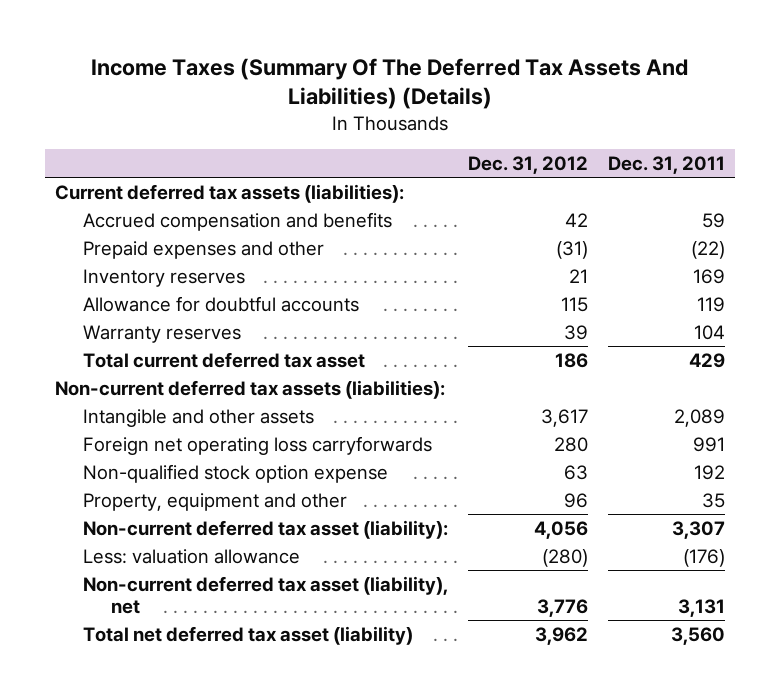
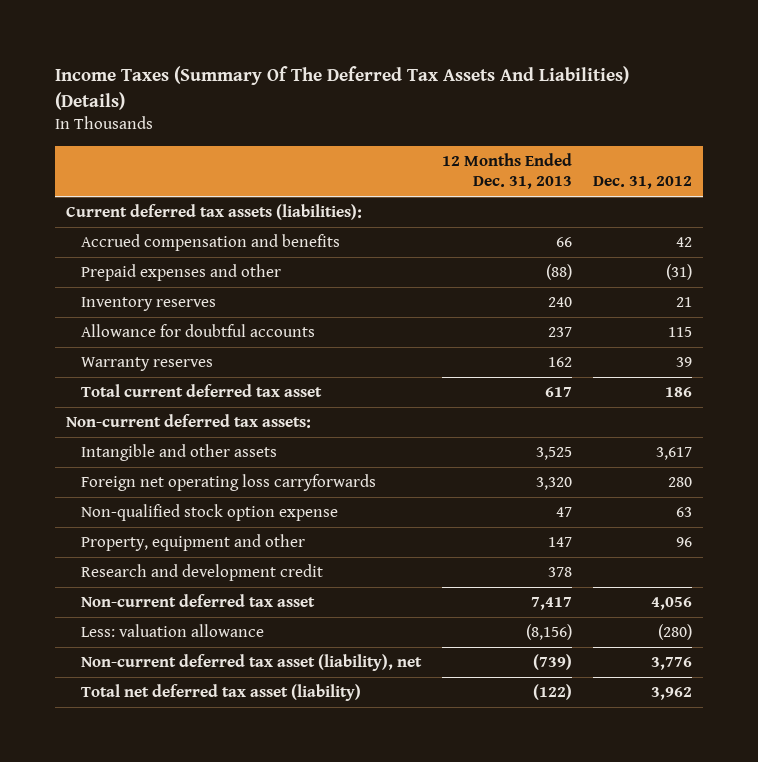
- | Dec. 31, 2012 | Dec. 31, 2011
+ | 12 Months Ended Dec. 31, 2013 | Dec. 31, 2012
- Non-current deferred tax assets (liabilities):
+ Non-current deferred tax assets:
- Non-current deferred tax asset (liability): | 4,056 | 3,307
+ Research and development credit | 378 |
+ Non-current deferred tax asset | 7,417 | 4,056

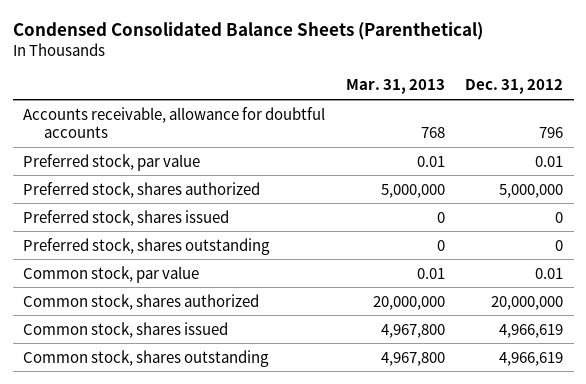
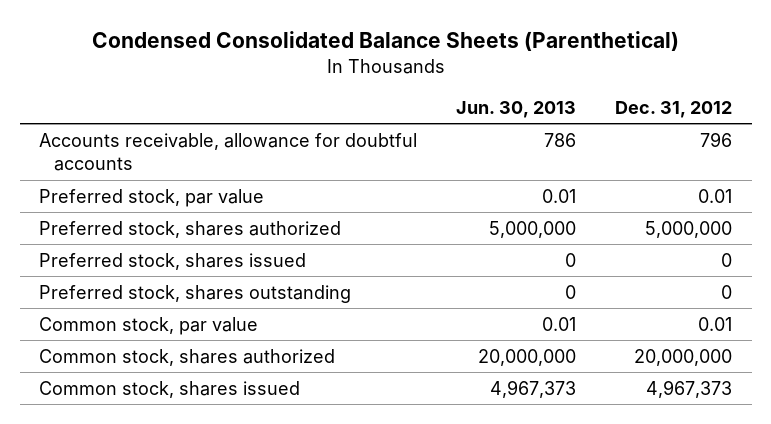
- | Mar. 31, 2013 | Dec. 31, 2012
+ | Jun. 30, 2013 | Dec. 31, 2012
- Common stock, shares issued | 4,967,800 | 4,966,619
- Common stock, shares outstanding | 4,967,800 | 4,966,619
+ Common stock, shares issued | 4,967,373 | 4,967,373

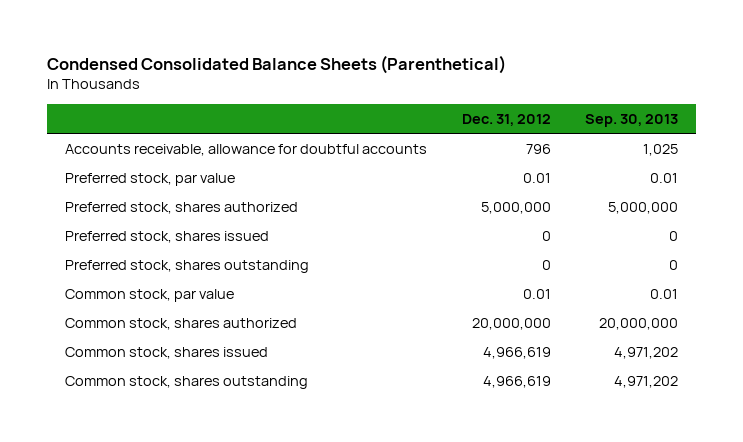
- | Jun. 30, 2013 | Dec. 31, 2012
+ | Dec. 31, 2012 | Sep. 30, 2013
- Common stock, shares issued | 4,967,373 | 4,967,373
+ Common stock, shares issued | 4,966,619 | 4,971,202
+ Common stock, shares outstanding | 4,966,619 | 4,971,202

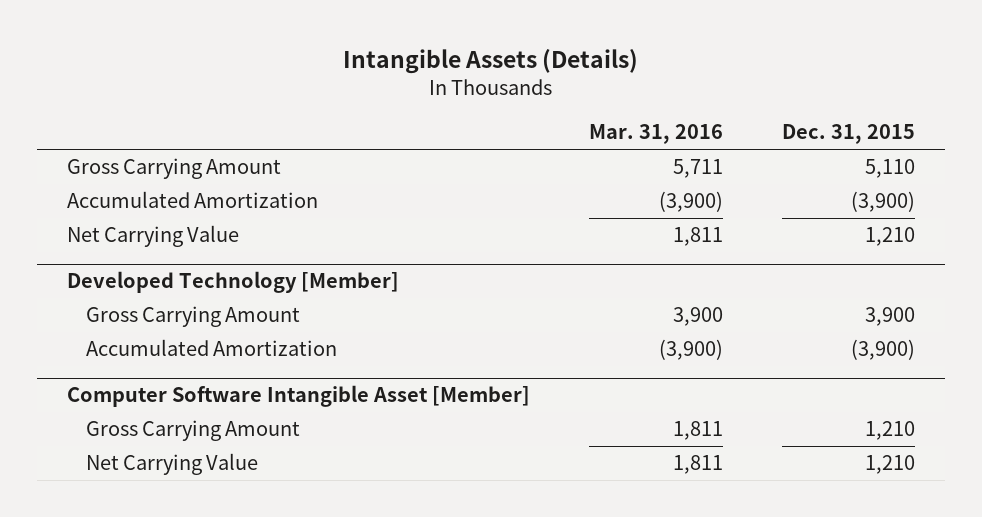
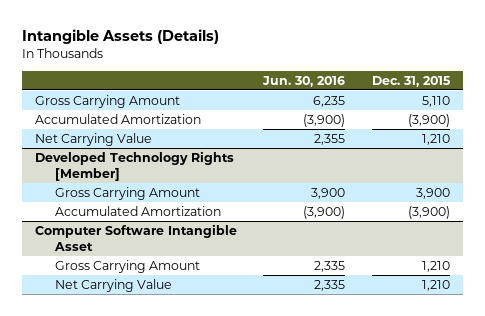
- | Mar. 31, 2016 | Dec. 31, 2015
+ | Jun. 30, 2016 | Dec. 31, 2015
- Developed Technology [Member]
+ Developed Technology Rights [Member]
- Computer Software Intangible Asset [Member]
+ Computer Software Intangible Asset

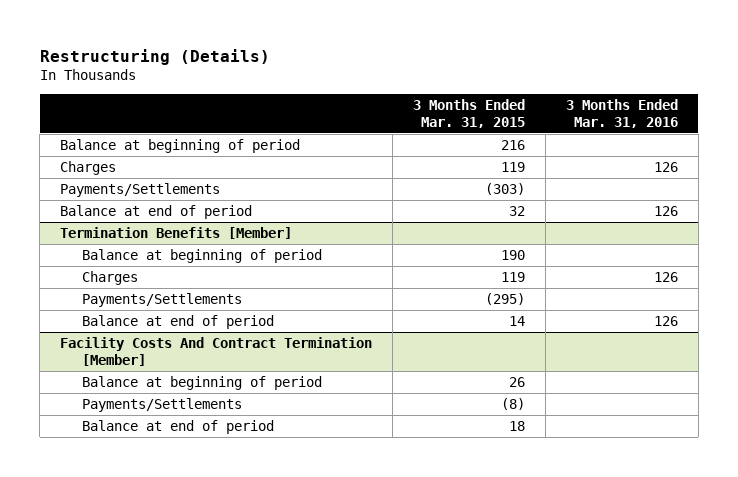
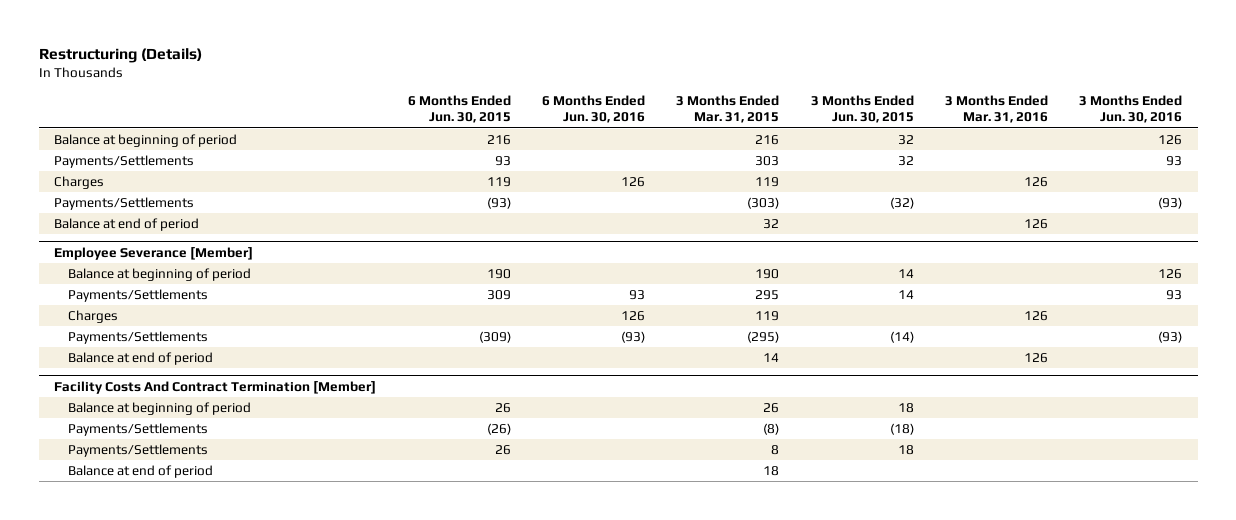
- | 3 Months Ended Mar. 31, 2015 | 3 Months Ended Mar. 31, 2016
+ | 6 Months Ended Jun. 30, 2015 | 6 Months Ended Jun. 30, 2016 | 3 Months Ended Mar. 31, 2015 | 3 Months Ended Jun. 30, 2015 | 3 Months Ended Mar. 31, 2016 | 3 Months Ended Jun. 30, 2016
+ Payments/Settlements | 93 | | 303 | 32 | | 93
- Termination Benefits [Member]
+ Employee Severance [Member]
+ Payments/Settlements | 309 | 93 | 295 | 14 | | 93
@ Facility Costs And Contract Termination [Member]
+ Payments/Settlements | 26 | | 8 | 18 | |

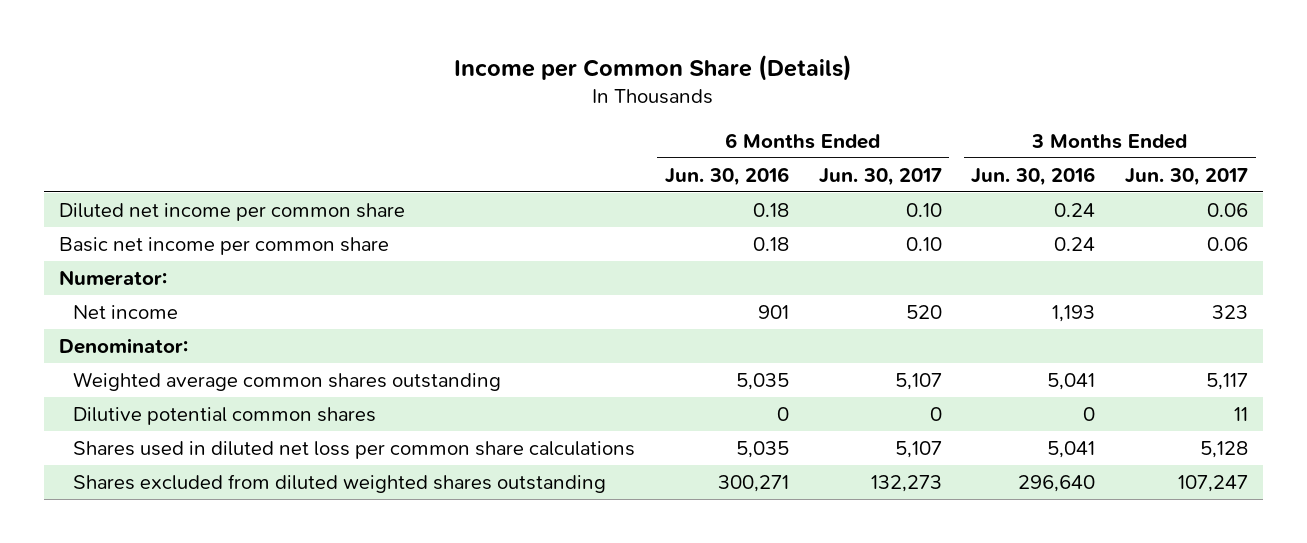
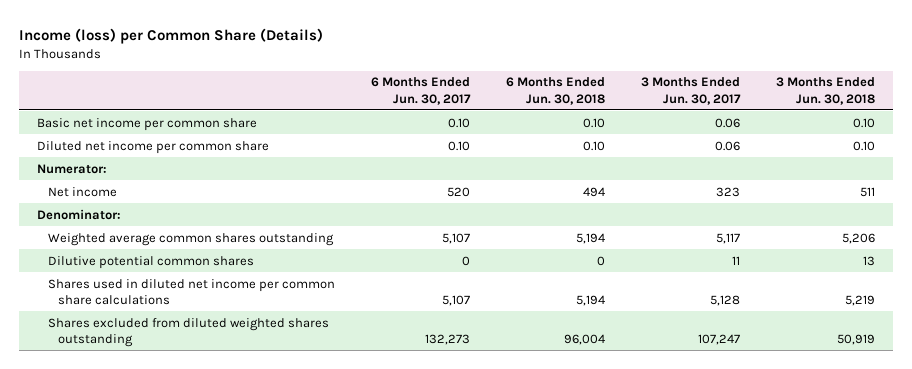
- Income per Common Share (Details)
+ Income (loss) per Common Share (Details)
- | 6 Months Ended Jun. 30, 2016 | 6 Months Ended Jun. 30, 2017 | 3 Months Ended Jun. 30, 2016 | 3 Months Ended Jun. 30, 2017
+ | 6 Months Ended Jun. 30, 2017 | 6 Months Ended Jun. 30, 2018 | 3 Months Ended Jun. 30, 2017 | 3 Months Ended Jun. 30, 2018
moved down: Diluted net income per common share | 0.10 | 0.10 | 0.06 | 0.10
- Shares used in diluted net loss per common share calculations | 5,035 | 5,107 | 5,041 | 5,128
+ Shares used in diluted net income per common share calculations | 5,107 | 5,194 | 5,128 | 5,219

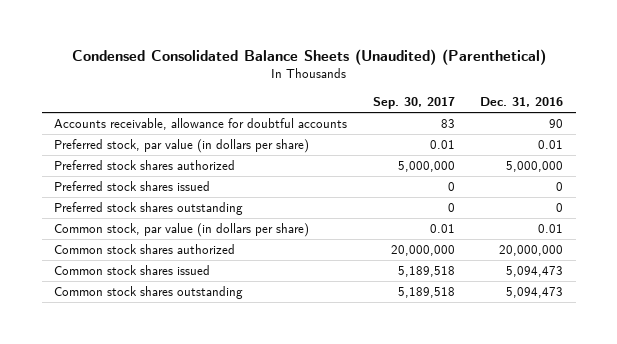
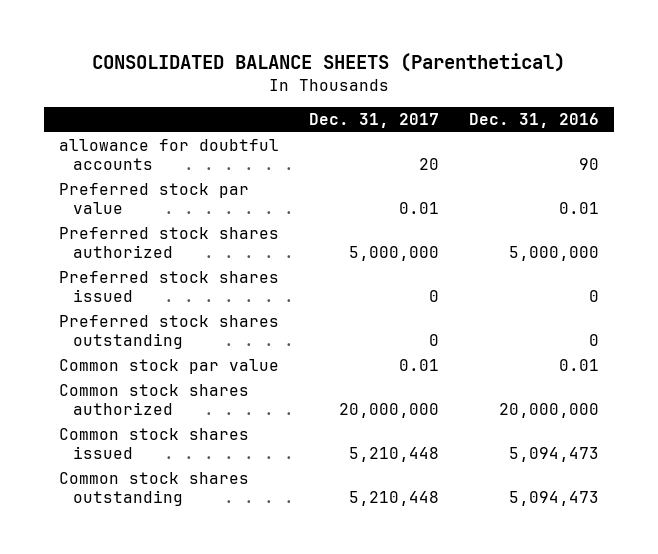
- Condensed Consolidated Balance Sheets (Unaudited) (Parenthetical)
+ CONSOLIDATED BALANCE SHEETS (Parenthetical)
- | Sep. 30, 2017 | Dec. 31, 2016
+ | Dec. 31, 2017 | Dec. 31, 2016
- Accounts receivable, allowance for doubtful accounts | 83 | 90
- Preferred stock, par value (in dollars per share) | 0.01 | 0.01
+ allowance for doubtful accounts | 20 | 90
+ Preferred stock par value | 0.01 | 0.01
- Common stock, par value (in dollars per share) | 0.01 | 0.01
+ Common stock par value | 0.01 | 0.01

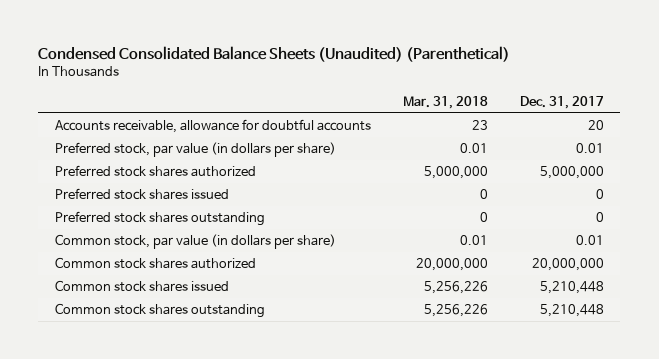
- CONSOLIDATED BALANCE SHEETS (Parenthetical)
+ Condensed Consolidated Balance Sheets (Unaudited) (Parenthetical)
- | Dec. 31, 2017 | Dec. 31, 2016
+ | Mar. 31, 2018 | Dec. 31, 2017
- allowance for doubtful accounts | 20 | 90
- Preferred stock par value | 0.01 | 0.01
+ Accounts receivable, allowance for doubtful accounts | 23 | 20
+ Preferred stock, par value (in dollars per share) | 0.01 | 0.01
- Common stock par value | 0.01 | 0.01
+ Common stock, par value (in dollars per share) | 0.01 | 0.01

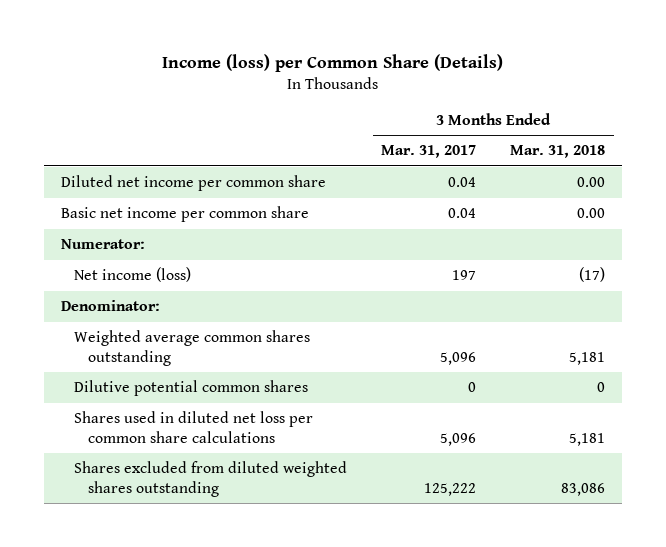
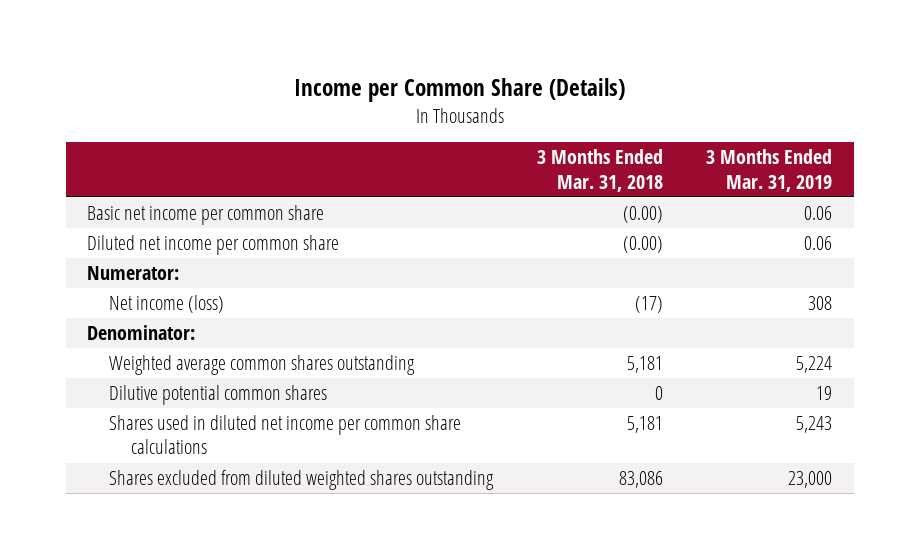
- Income (loss) per Common Share (Details)
+ Income per Common Share (Details)
- | 3 Months Ended Mar. 31, 2017 | 3 Months Ended Mar. 31, 2018
+ | 3 Months Ended Mar. 31, 2018 | 3 Months Ended Mar. 31, 2019
- Diluted net income per common share | 0.04 | 0.00
- Basic net income per common share | 0.04 | 0.00
+ Basic net income per common share | (0.00) | 0.06
+ Diluted net income per common share | (0.00) | 0.06
- Shares used in diluted net loss per common share calculations | 5,096 | 5,181
+ Shares used in diluted net income per common share calculations | 5,181 | 5,243

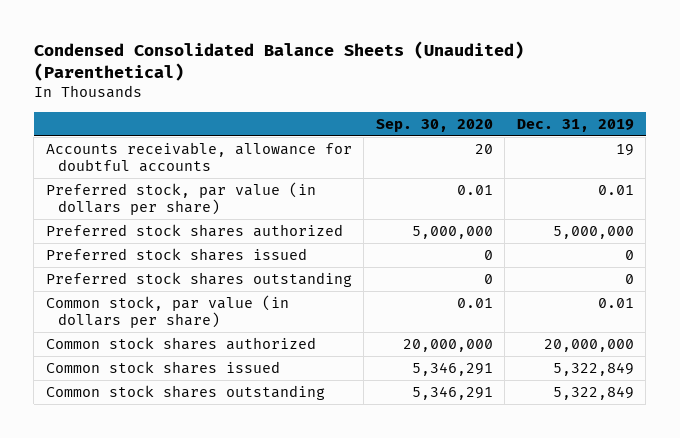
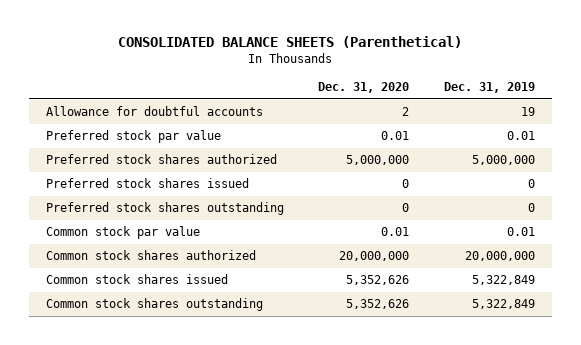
- Condensed Consolidated Balance Sheets (Unaudited) (Parenthetical)
+ CONSOLIDATED BALANCE SHEETS (Parenthetical)
- | Sep. 30, 2020 | Dec. 31, 2019
+ | Dec. 31, 2020 | Dec. 31, 2019
- Accounts receivable, allowance for doubtful accounts | 20 | 19
- Preferred stock, par value (in dollars per share) | 0.01 | 0.01
+ Allowance for doubtful accounts | 2 | 19
+ Preferred stock par value | 0.01 | 0.01
- Common stock, par value (in dollars per share) | 0.01 | 0.01
+ Common stock par value | 0.01 | 0.01

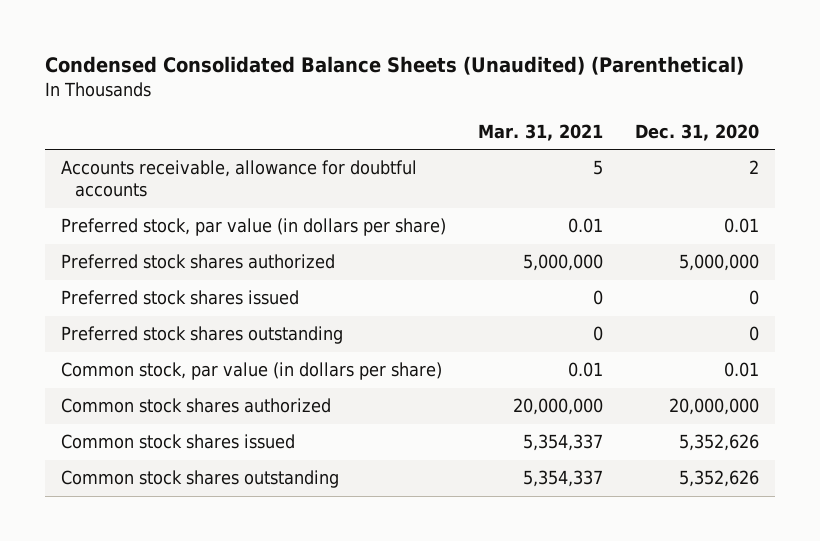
- CONSOLIDATED BALANCE SHEETS (Parenthetical)
+ Condensed Consolidated Balance Sheets (Unaudited) (Parenthetical)
- | Dec. 31, 2020 | Dec. 31, 2019
+ | Mar. 31, 2021 | Dec. 31, 2020
- Allowance for doubtful accounts | 2 | 19
- Preferred stock par value | 0.01 | 0.01
+ Accounts receivable, allowance for doubtful accounts | 5 | 2
+ Preferred stock, par value (in dollars per share) | 0.01 | 0.01
- Common stock par value | 0.01 | 0.01
+ Common stock, par value (in dollars per share) | 0.01 | 0.01

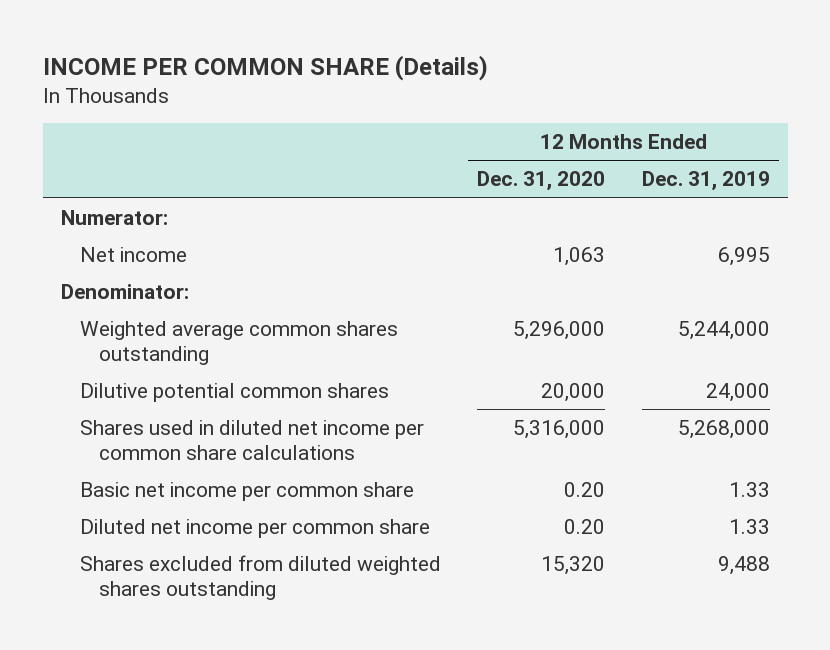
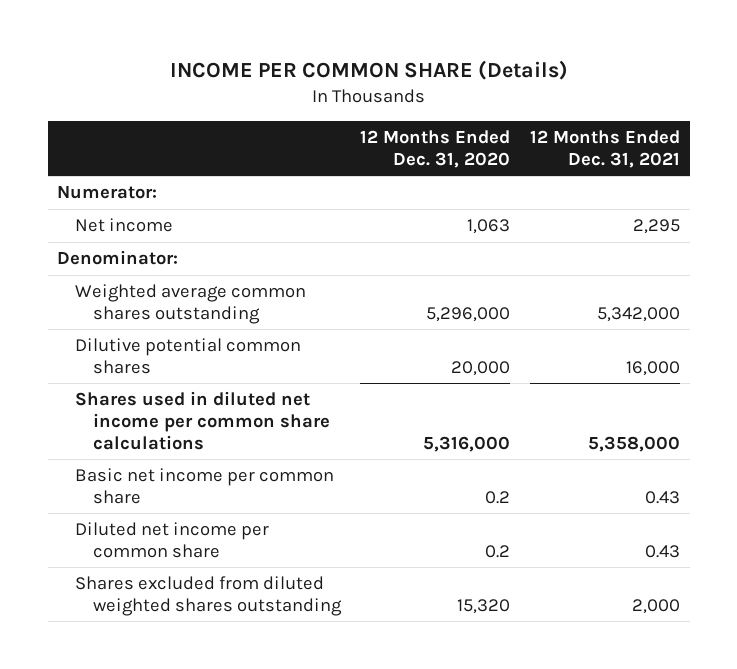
- | 12 Months Ended Dec. 31, 2020 | 12 Months Ended Dec. 31, 2019
+ | 12 Months Ended Dec. 31, 2020 | 12 Months Ended Dec. 31, 2021
- Basic net income per common share | 0.20 | 1.33
- Diluted net income per common share | 0.20 | 1.33
+ Basic net income per common share | 0.2 | 0.43
+ Diluted net income per common share | 0.2 | 0.43

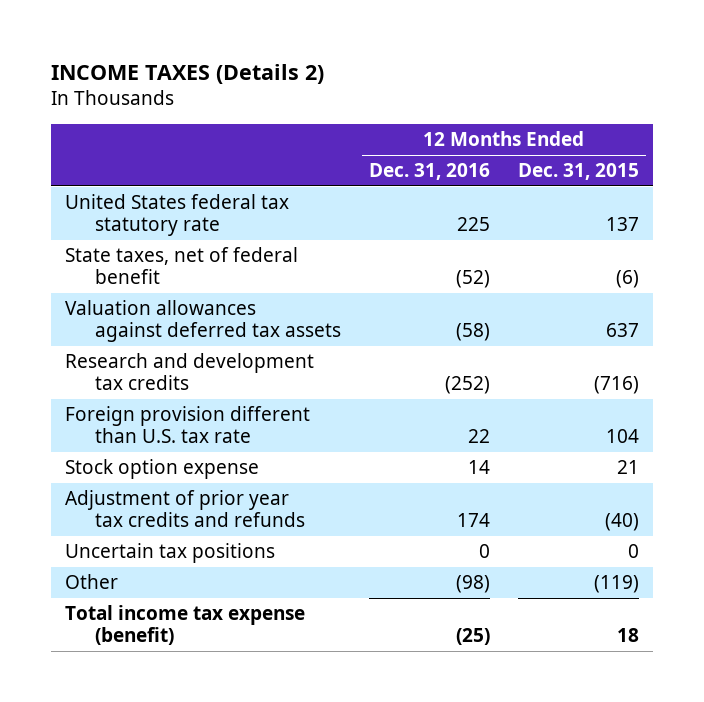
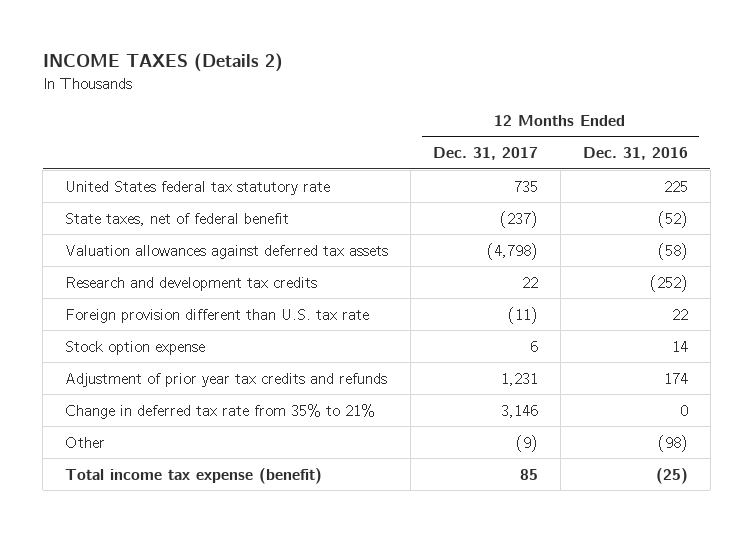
- | 12 Months Ended Dec. 31, 2016 | 12 Months Ended Dec. 31, 2015
+ | 12 Months Ended Dec. 31, 2017 | 12 Months Ended Dec. 31, 2016
- Uncertain tax positions | 0 | 0
+ Change in deferred tax rate from 35% to 21% | 3,146 | 0

